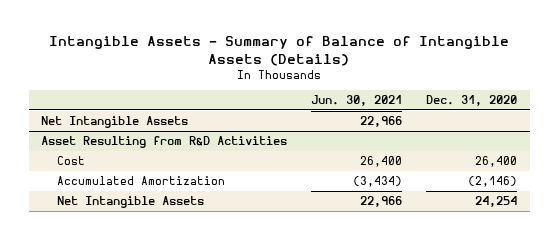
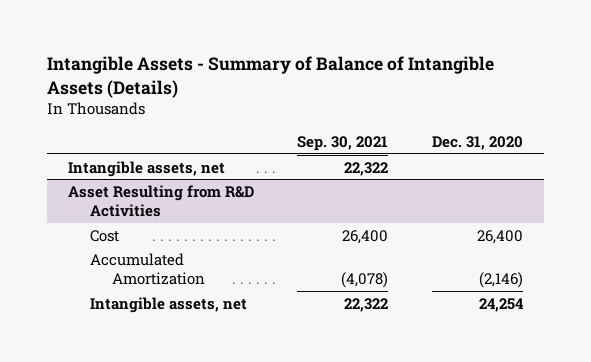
- | Jun. 30, 2021 | Dec. 31, 2020
+ | Sep. 30, 2021 | Dec. 31, 2020
- Net Intangible Assets | 22,966 |
+ Intangible assets, net | 22,322 |
@ Asset Resulting from R&D Activities
- Net Intangible Assets | 22,966 | 24,254
+ Intangible assets, net | 22,322 | 24,254

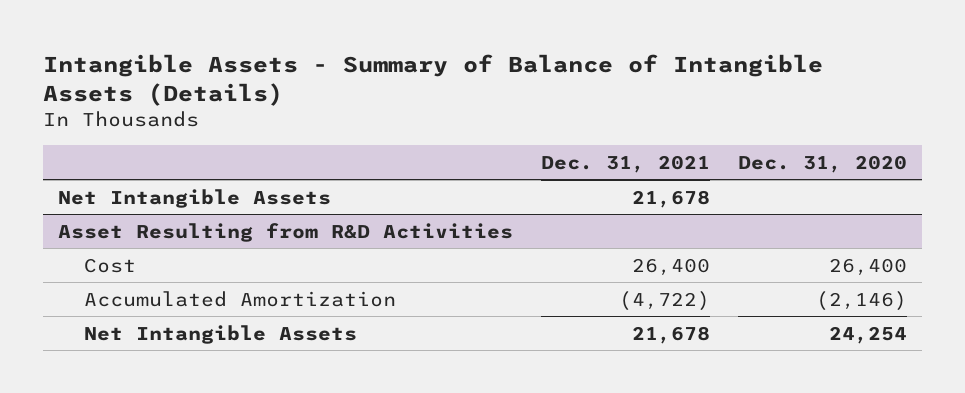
- | Sep. 30, 2021 | Dec. 31, 2020
+ | Dec. 31, 2021 | Dec. 31, 2020
- Intangible assets, net | 22,322 |
+ Net Intangible Assets | 21,678 |
@ Asset Resulting from R&D Activities
- Intangible assets, net | 22,322 | 24,254
+ Net Intangible Assets | 21,678 | 24,254

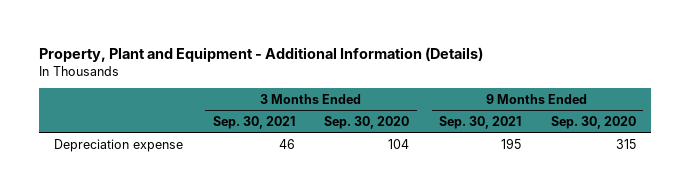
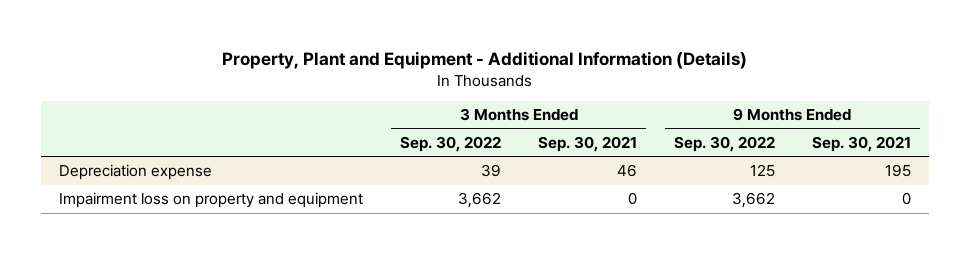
- | 3 Months Ended Sep. 30, 2021 | 3 Months Ended Sep. 30, 2020 | 9 Months Ended Sep. 30, 2021 | 9 Months Ended Sep. 30, 2020
+ | 3 Months Ended Sep. 30, 2022 | 3 Months Ended Sep. 30, 2021 | 9 Months Ended Sep. 30, 2022 | 9 Months Ended Sep. 30, 2021
+ Impairment loss on property and equipment | 3,662 | 0 | 3,662 | 0

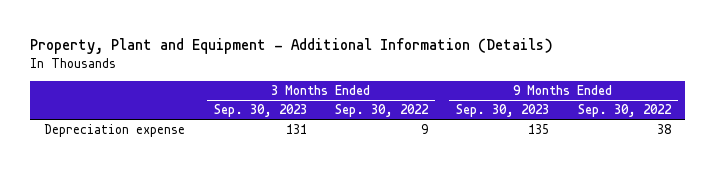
- | 3 Months Ended Sep. 30, 2022 | 3 Months Ended Sep. 30, 2021 | 9 Months Ended Sep. 30, 2022 | 9 Months Ended Sep. 30, 2021
+ | 3 Months Ended Sep. 30, 2023 | 3 Months Ended Sep. 30, 2022 | 9 Months Ended Sep. 30, 2023 | 9 Months Ended Sep. 30, 2022
- Depreciation expense | 39 | 46 | 125 | 195
- Impairment loss on property and equipment | 3,662 | 0 | 3,662 | 0
+ Depreciation expense | 131 | 9 | 135 | 38

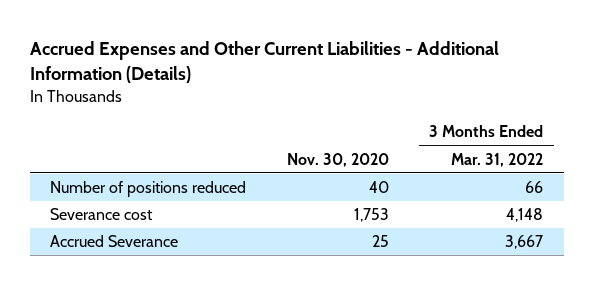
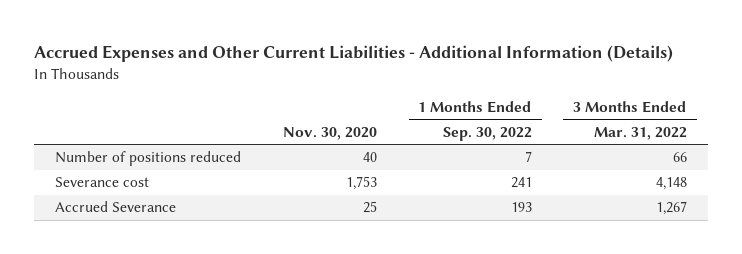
- | Nov. 30, 2020 | 3 Months Ended Mar. 31, 2022
+ | Nov. 30, 2020 | 1 Months Ended Sep. 30, 2022 | 3 Months Ended Mar. 31, 2022
- Accrued Severance | 25 | 3,667
+ Accrued Severance | 25 | 193 | 1,267

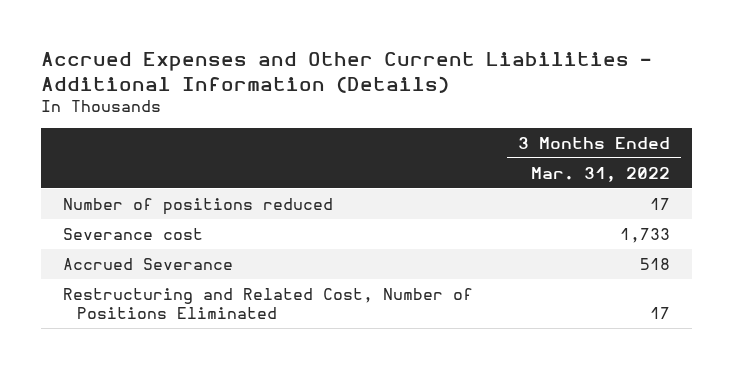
- | Nov. 30, 2020 | 1 Months Ended Sep. 30, 2022 | 3 Months Ended Mar. 31, 2022
+ | 3 Months Ended Mar. 31, 2022
- Number of positions reduced | 40 | 7 | 66
- Severance cost | 1,753 | 241 | 4,148
- Accrued Severance | 25 | 193 | 1,267
+ Number of positions reduced | 17
+ Severance cost | 1,733
+ Accrued Severance | 518
+ Restructuring and Related Cost, Number of Positions Eliminated | 17

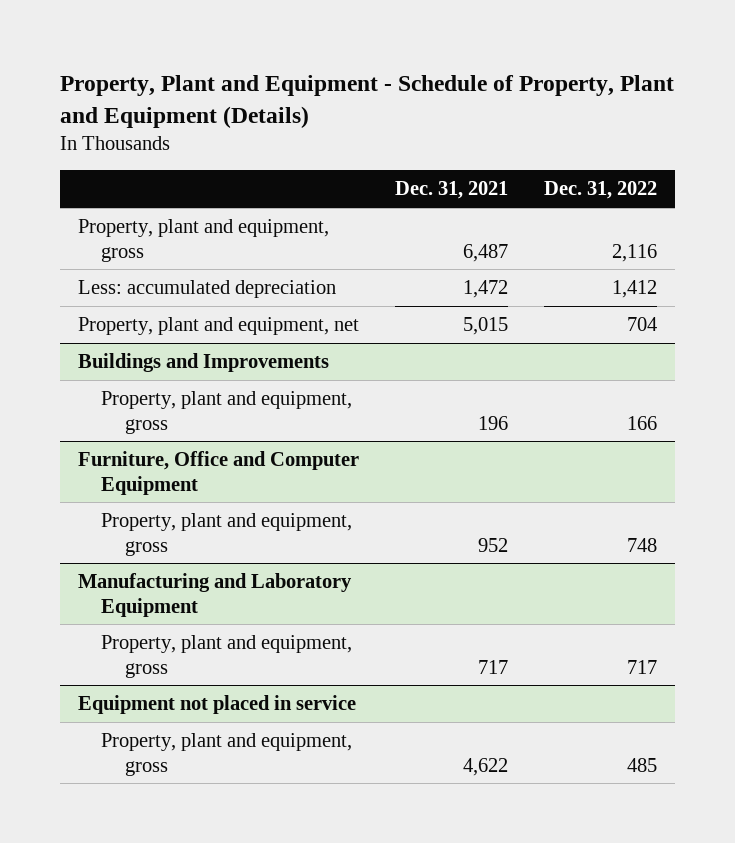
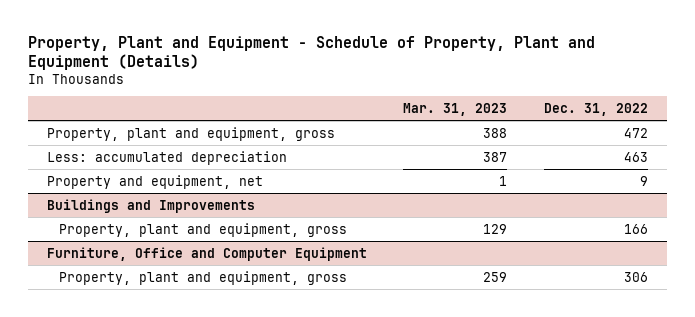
- | Dec. 31, 2021 | Dec. 31, 2022
+ | Mar. 31, 2023 | Dec. 31, 2022
- Property, plant and equipment, gross | 6,487 | 2,116
- Less: accumulated depreciation | 1,472 | 1,412
- Property, plant and equipment, net | 5,015 | 704
+ Property, plant and equipment, gross | 388 | 472
+ Less: accumulated depreciation | 387 | 463
+ Property and equipment, net | 1 | 9
@ Furniture, Office and Computer Equipment
- Property, plant and equipment, gross | 952 | 748
- Manufacturing and Laboratory Equipment
- Property, plant and equipment, gross | 717 | 717
- Equipment not placed in service
- Property, plant and equipment, gross | 4,622 | 485
@ Furniture, Office and Computer Equipment
+ Property, plant and equipment, gross | 259 | 306

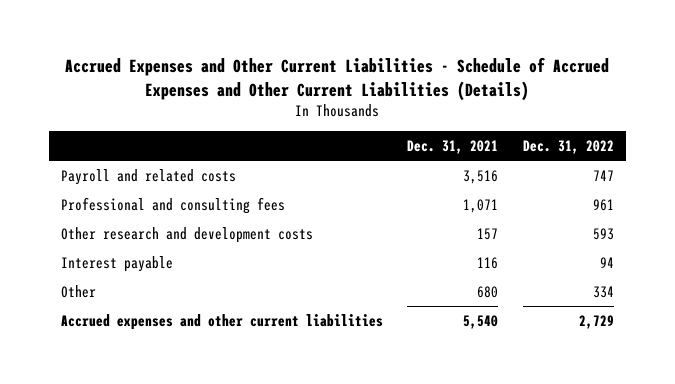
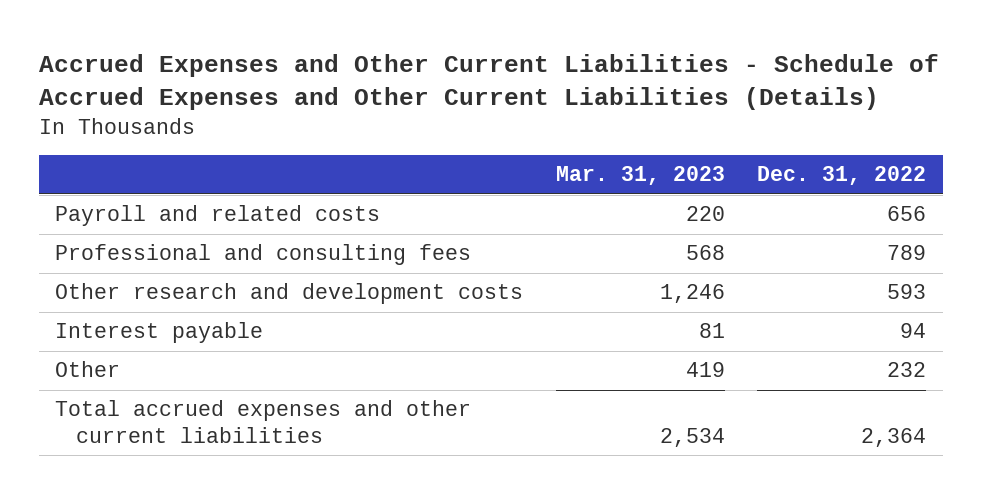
- | Dec. 31, 2021 | Dec. 31, 2022
+ | Mar. 31, 2023 | Dec. 31, 2022
- Payroll and related costs | 3,516 | 747
- Professional and consulting fees | 1,071 | 961
+ Payroll and related costs | 220 | 656
+ Professional and consulting fees | 568 | 789
- Other | 680 | 334
- Accrued expenses and other current liabilities | 5,540 | 2,729
+ Other | 419 | 232
+ Total accrued expenses and other current liabilities | 2,534 | 2,364

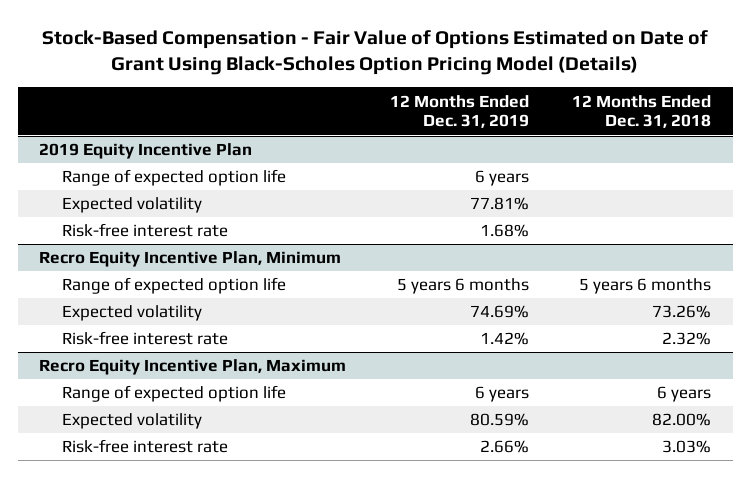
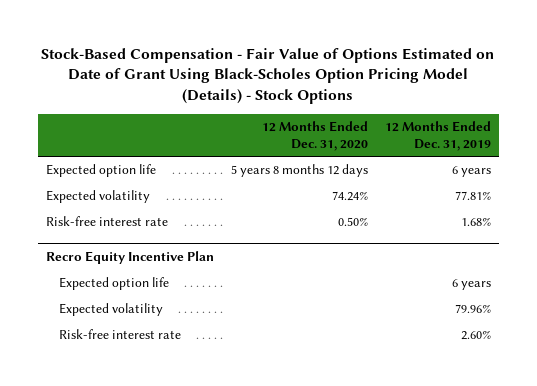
- Stock-Based Compensation - Fair Value of Options Estimated on Date of Grant Using Black-Scholes Option Pricing Model (Details)
+ Stock-Based Compensation - Fair Value of Options Estimated on Date of Grant Using Black-Scholes Option Pricing Model (Details) - Stock Options
- | 12 Months Ended Dec. 31, 2019 | 12 Months Ended Dec. 31, 2018
+ | 12 Months Ended Dec. 31, 2020 | 12 Months Ended Dec. 31, 2019
- 2019 Equity Incentive Plan
- Range of expected option life | 6 years |
+ Expected option life | 5 years 8 months 12 days | 6 years
- Recro Equity Incentive Plan, Minimum
- Range of expected option life | 5 years 6 months | 5 years 6 months
- Expected volatility | 74.69% | 73.26%
- Risk-free interest rate | 1.42% | 2.32%
- Recro Equity Incentive Plan, Maximum
- Range of expected option life | 6 years | 6 years
- Expected volatility | 80.59% | 82.00%
- Risk-free interest rate | 2.66% | 3.03%
+ Recro Equity Incentive Plan
+ Expected option life | | 6 years
+ Expected volatility | | 79.96%
+ Risk-free interest rate | | 2.60%

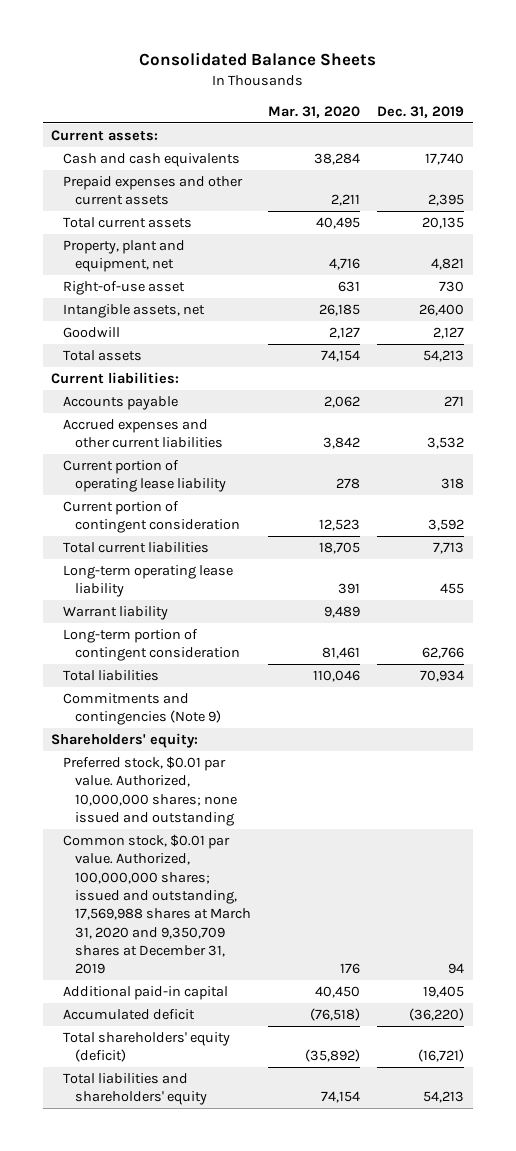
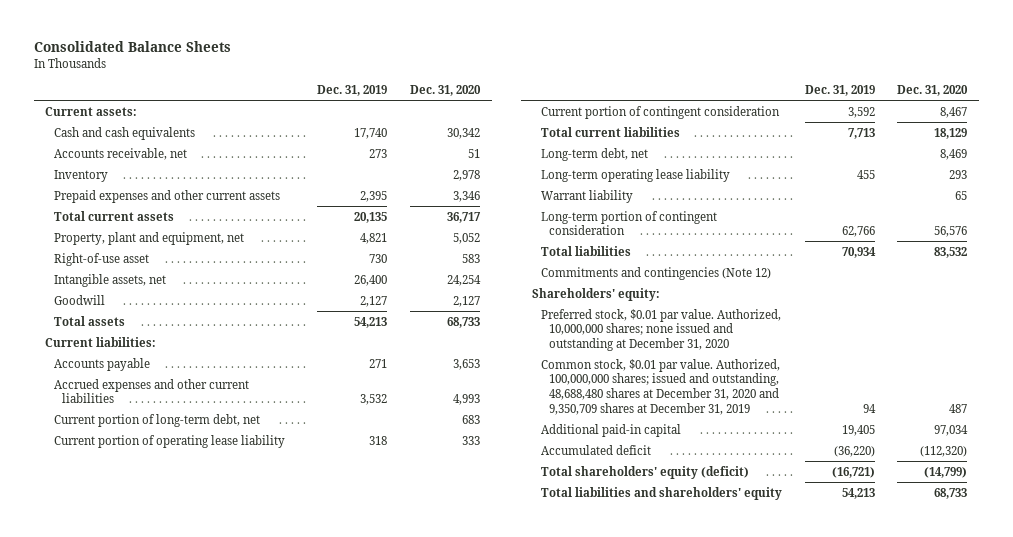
- | Mar. 31, 2020 | Dec. 31, 2019
+ | Dec. 31, 2019 | Dec. 31, 2020
+ Accounts receivable, net | 273 | 51
+ Inventory | | 2,978
+ Current portion of long-term debt, net | | 683
+ Long-term debt, net | | 8,469
- Commitments and contingencies (Note 9)
+ Commitments and contingencies (Note 12)
- Preferred stock, $0.01 par value. Authorized, 10,000,000 shares; none issued and outstanding
- Common stock, $0.01 par value. Authorized, 100,000,000 shares; issued and outstanding, 17,569,988 shares at March 31, 2020 and 9,350,709 shares at December 31, 2019 | 176 | 94
+ Preferred stock, $0.01 par value. Authorized, 10,000,000 shares; none issued and outstanding at December 31, 2020
+ Common stock, $0.01 par value. Authorized, 100,000,000 shares; issued and outstanding, 48,688,480 shares at December 31, 2020 and 9,350,709 shares at December 31, 2019 | 94 | 487

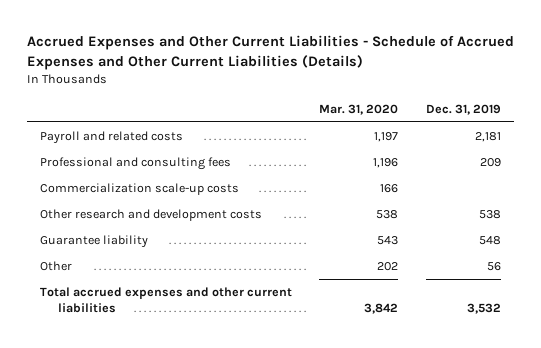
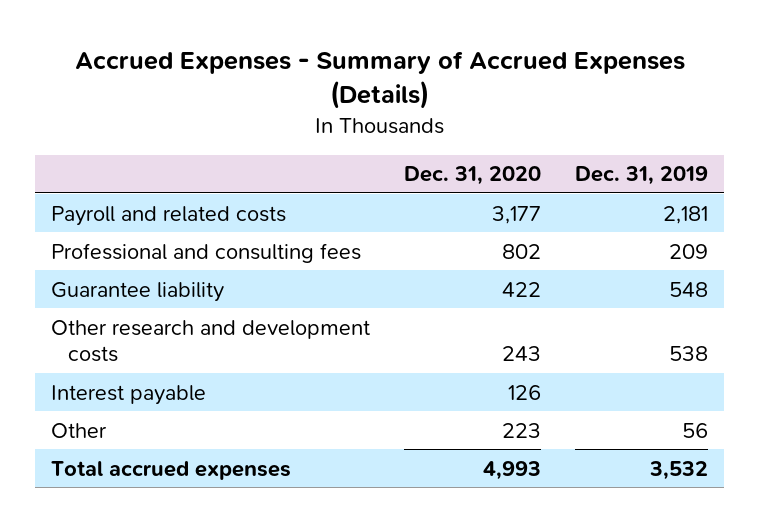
- Accrued Expenses and Other Current Liabilities - Schedule of Accrued Expenses and Other Current Liabilities (Details)
+ Accrued Expenses - Summary of Accrued Expenses (Details)
- | Mar. 31, 2020 | Dec. 31, 2019
+ | Dec. 31, 2020 | Dec. 31, 2019
- Commercialization scale-up costs | 166 |
moved down: Other research and development costs | 243 | 538
+ Interest payable | 126 |
- Total accrued expenses and other current liabilities | 3,842 | 3,532
+ Total accrued expenses | 4,993 | 3,532

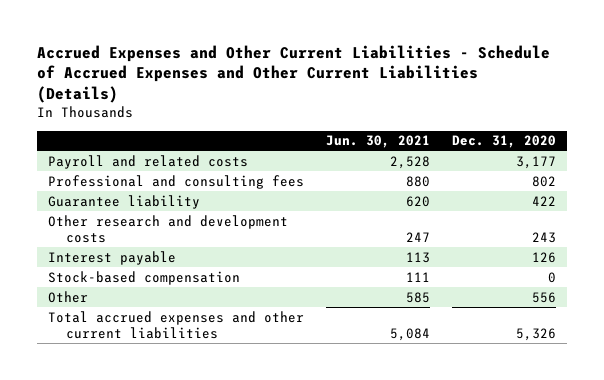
- Accrued Expenses - Summary of Accrued Expenses (Details)
+ Accrued Expenses and Other Current Liabilities - Schedule of Accrued Expenses and Other Current Liabilities (Details)
- | Dec. 31, 2020 | Dec. 31, 2019
+ | Jun. 30, 2021 | Dec. 31, 2020
- Other | 223 | 56
- Total accrued expenses | 4,993 | 3,532
+ Stock-based compensation | 111 | 0
+ Other | 585 | 556
+ Total accrued expenses and other current liabilities | 5,084 | 5,326

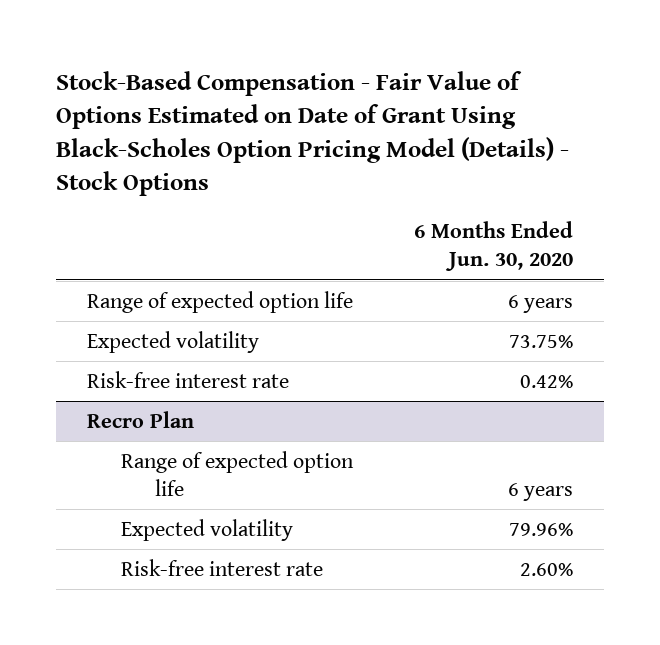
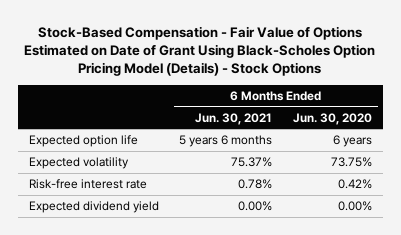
- | 6 Months Ended Jun. 30, 2020
+ | 6 Months Ended Jun. 30, 2021 | 6 Months Ended Jun. 30, 2020
- Range of expected option life | 6 years
+ Expected option life | 5 years 6 months | 6 years
- Recro Plan
- Range of expected option life | 6 years
- Expected volatility | 79.96%
- Risk-free interest rate | 2.60%
+ Expected dividend yield | 0.00% | 0.00%

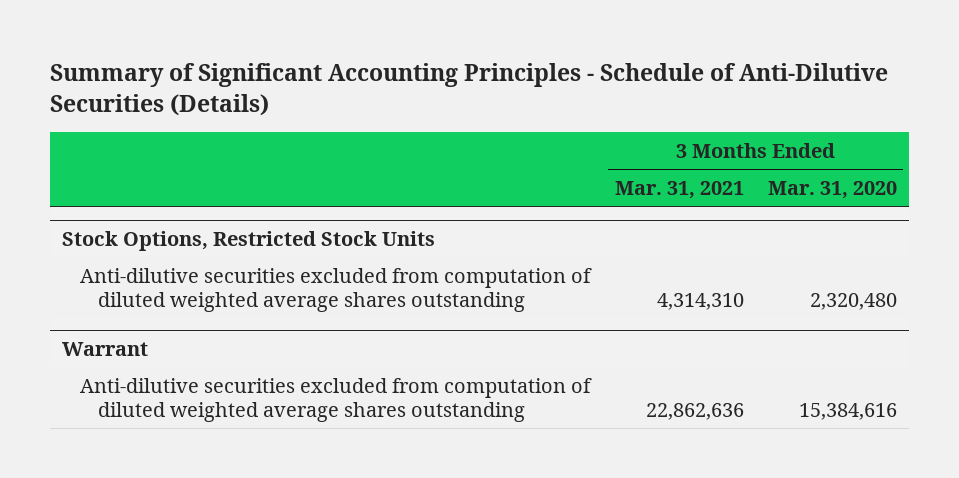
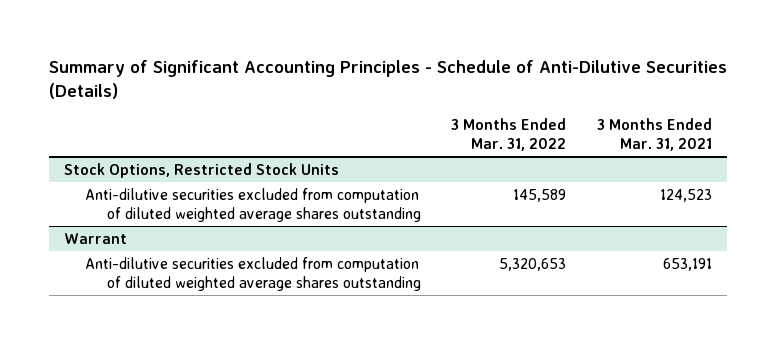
- | 3 Months Ended Mar. 31, 2021 | 3 Months Ended Mar. 31, 2020
+ | 3 Months Ended Mar. 31, 2022 | 3 Months Ended Mar. 31, 2021
@ Stock Options, Restricted Stock Units
- Anti-dilutive securities excluded from computation of diluted weighted average shares outstanding | 4,314,310 | 2,320,480
+ Anti-dilutive securities excluded from computation of diluted weighted average shares outstanding | 145,589 | 124,523
@ Warrant
- Anti-dilutive securities excluded from computation of diluted weighted average shares outstanding | 22,862,636 | 15,384,616
+ Anti-dilutive securities excluded from computation of diluted weighted average shares outstanding | 5,320,653 | 653,191

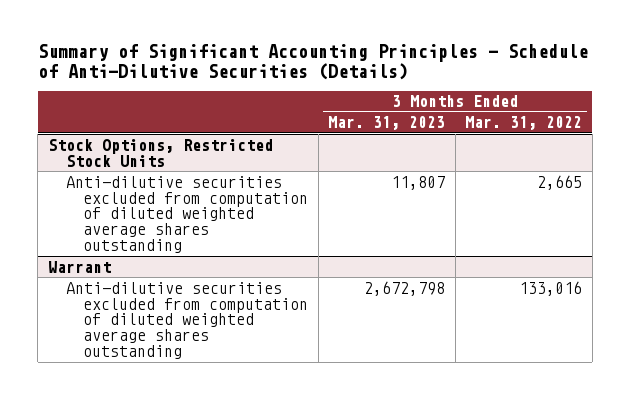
- | 3 Months Ended Mar. 31, 2022 | 3 Months Ended Mar. 31, 2021
+ | 3 Months Ended Mar. 31, 2023 | 3 Months Ended Mar. 31, 2022
@ Stock Options, Restricted Stock Units
- Anti-dilutive securities excluded from computation of diluted weighted average shares outstanding | 145,589 | 124,523
+ Anti-dilutive securities excluded from computation of diluted weighted average shares outstanding | 11,807 | 2,665
@ Warrant
- Anti-dilutive securities excluded from computation of diluted weighted average shares outstanding | 5,320,653 | 653,191
+ Anti-dilutive securities excluded from computation of diluted weighted average shares outstanding | 2,672,798 | 133,016

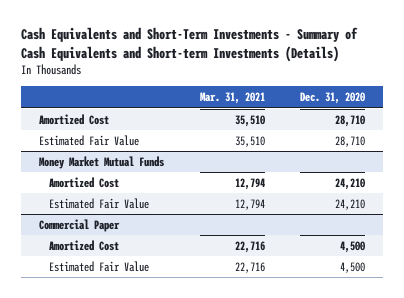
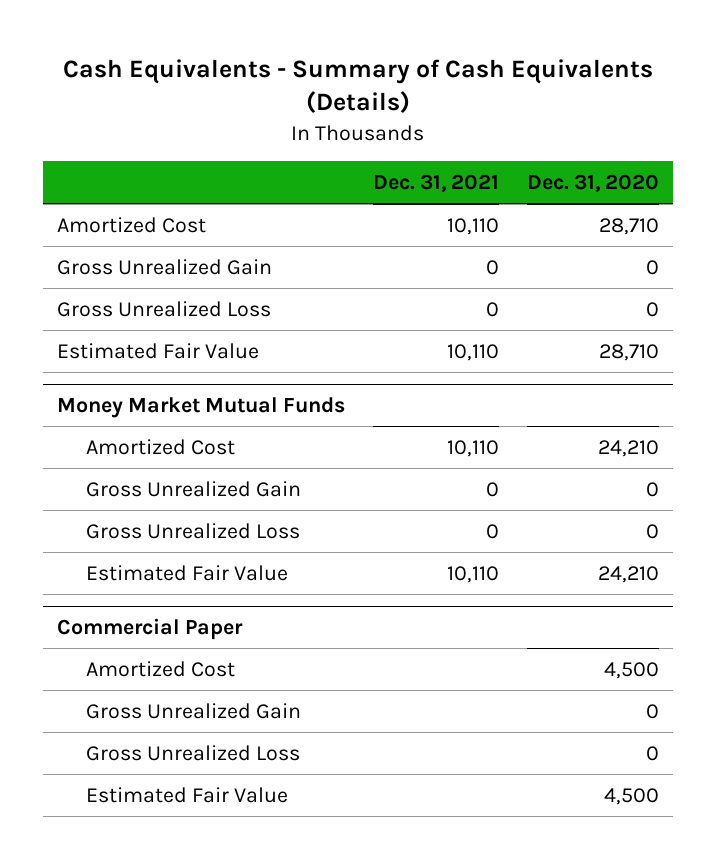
- Cash Equivalents and Short-Term Investments - Summary of Cash Equivalents and Short-term Investments (Details)
+ Cash Equivalents - Summary of Cash Equivalents (Details)
- | Mar. 31, 2021 | Dec. 31, 2020
+ | Dec. 31, 2021 | Dec. 31, 2020
+ Gross Unrealized Gain | 0 | 0
+ Gross Unrealized Loss | 0 | 0
@ Money Market Mutual Funds
+ Gross Unrealized Gain | 0 | 0
+ Gross Unrealized Loss | 0 | 0
@ Commercial Paper
+ Gross Unrealized Gain | | 0
+ Gross Unrealized Loss | | 0

